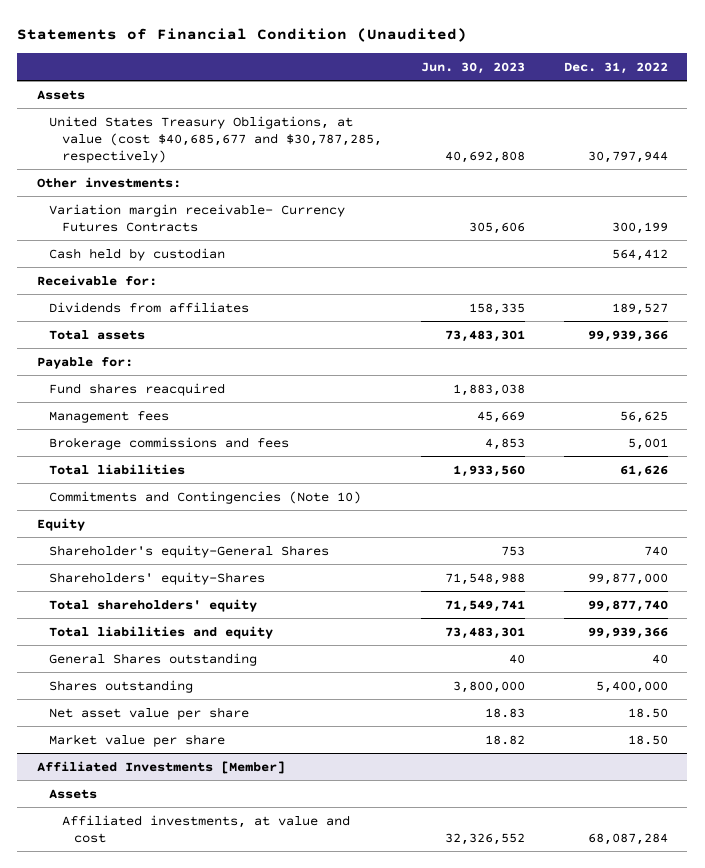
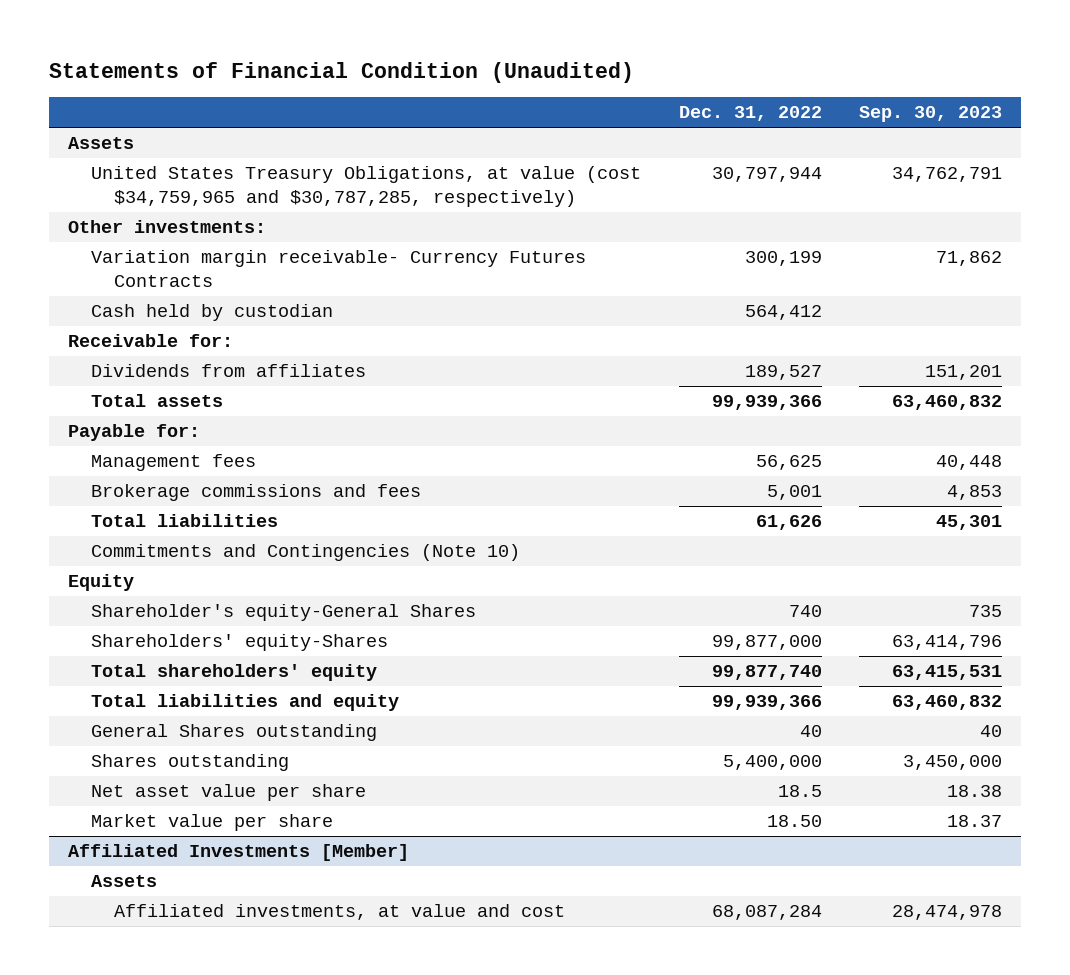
- | Jun. 30, 2023 | Dec. 31, 2022
+ | Dec. 31, 2022 | Sep. 30, 2023
- United States Treasury Obligations, at value (cost $40,685,677 and $30,787,285, respectively) | 40,692,808 | 30,797,944
+ United States Treasury Obligations, at value (cost $34,759,965 and $30,787,285, respectively) | 30,797,944 | 34,762,791
- Fund shares reacquired | 1,883,038 |
- Net asset value per share | 18.83 | 18.50
+ Net asset value per share | 18.5 | 18.38

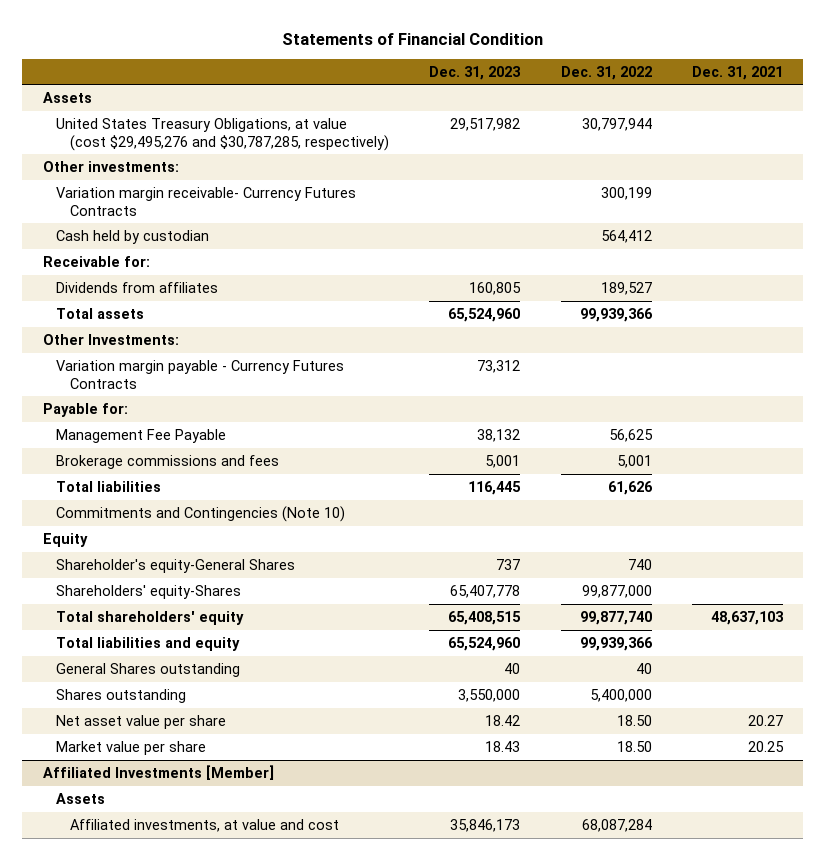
- Statements of Financial Condition (Unaudited)
+ Statements of Financial Condition
- | Dec. 31, 2022 | Sep. 30, 2023
+ | Dec. 31, 2023 | Dec. 31, 2022 | Dec. 31, 2021
- United States Treasury Obligations, at value (cost $34,759,965 and $30,787,285, respectively) | 30,797,944 | 34,762,791
+ United States Treasury Obligations, at value (cost $29,495,276 and $30,787,285, respectively) | 29,517,982 | 30,797,944 |
+ Other Investments:
+ Variation margin payable - Currency Futures Contracts | 73,312 | |
- Management fees | 56,625 | 40,448
+ Management Fee Payable | 38,132 | 56,625 |
- Net asset value per share | 18.5 | 18.38
+ Net asset value per share | 18.42 | 18.50 | 20.27

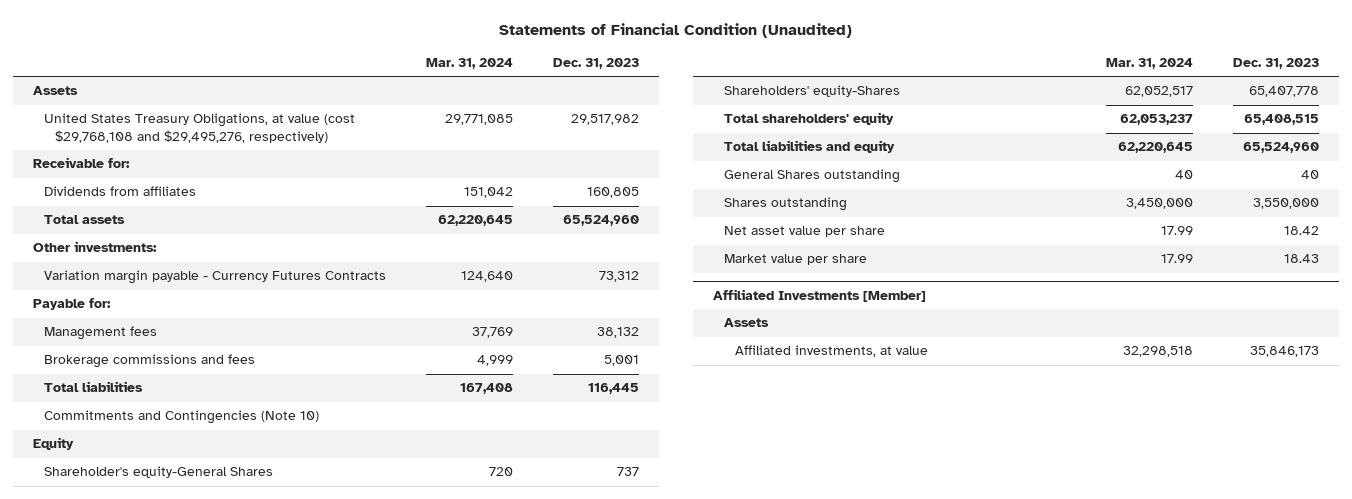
- Statements of Financial Condition
+ Statements of Financial Condition (Unaudited)
- | Dec. 31, 2023 | Dec. 31, 2022 | Dec. 31, 2021
+ | Mar. 31, 2024 | Dec. 31, 2023
- United States Treasury Obligations, at value (cost $29,495,276 and $30,787,285, respectively) | 29,517,982 | 30,797,944 |
- Variation margin receivable- Currency Futures Contracts | | 300,199 |
- Cash held by custodian | | 564,412 |
+ United States Treasury Obligations, at value (cost $29,768,108 and $29,495,276, respectively) | 29,771,085 | 29,517,982
- Other Investments:
moved down: Other investments:
- Management Fee Payable | 38,132 | 56,625 |
+ Management fees | 37,769 | 38,132
@ Affiliated Investments [Member]
- Affiliated investments, at value and cost | 35,846,173 | 68,087,284 |
+ Affiliated investments, at value | 32,298,518 | 35,846,173

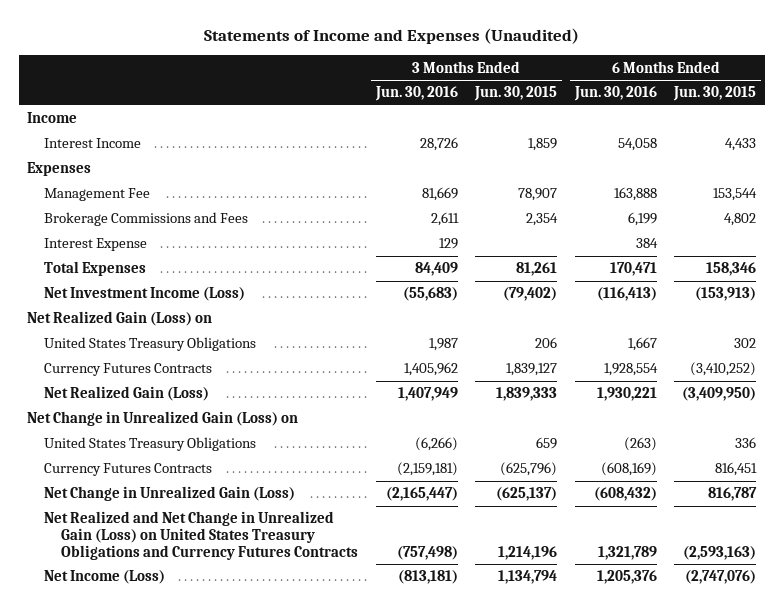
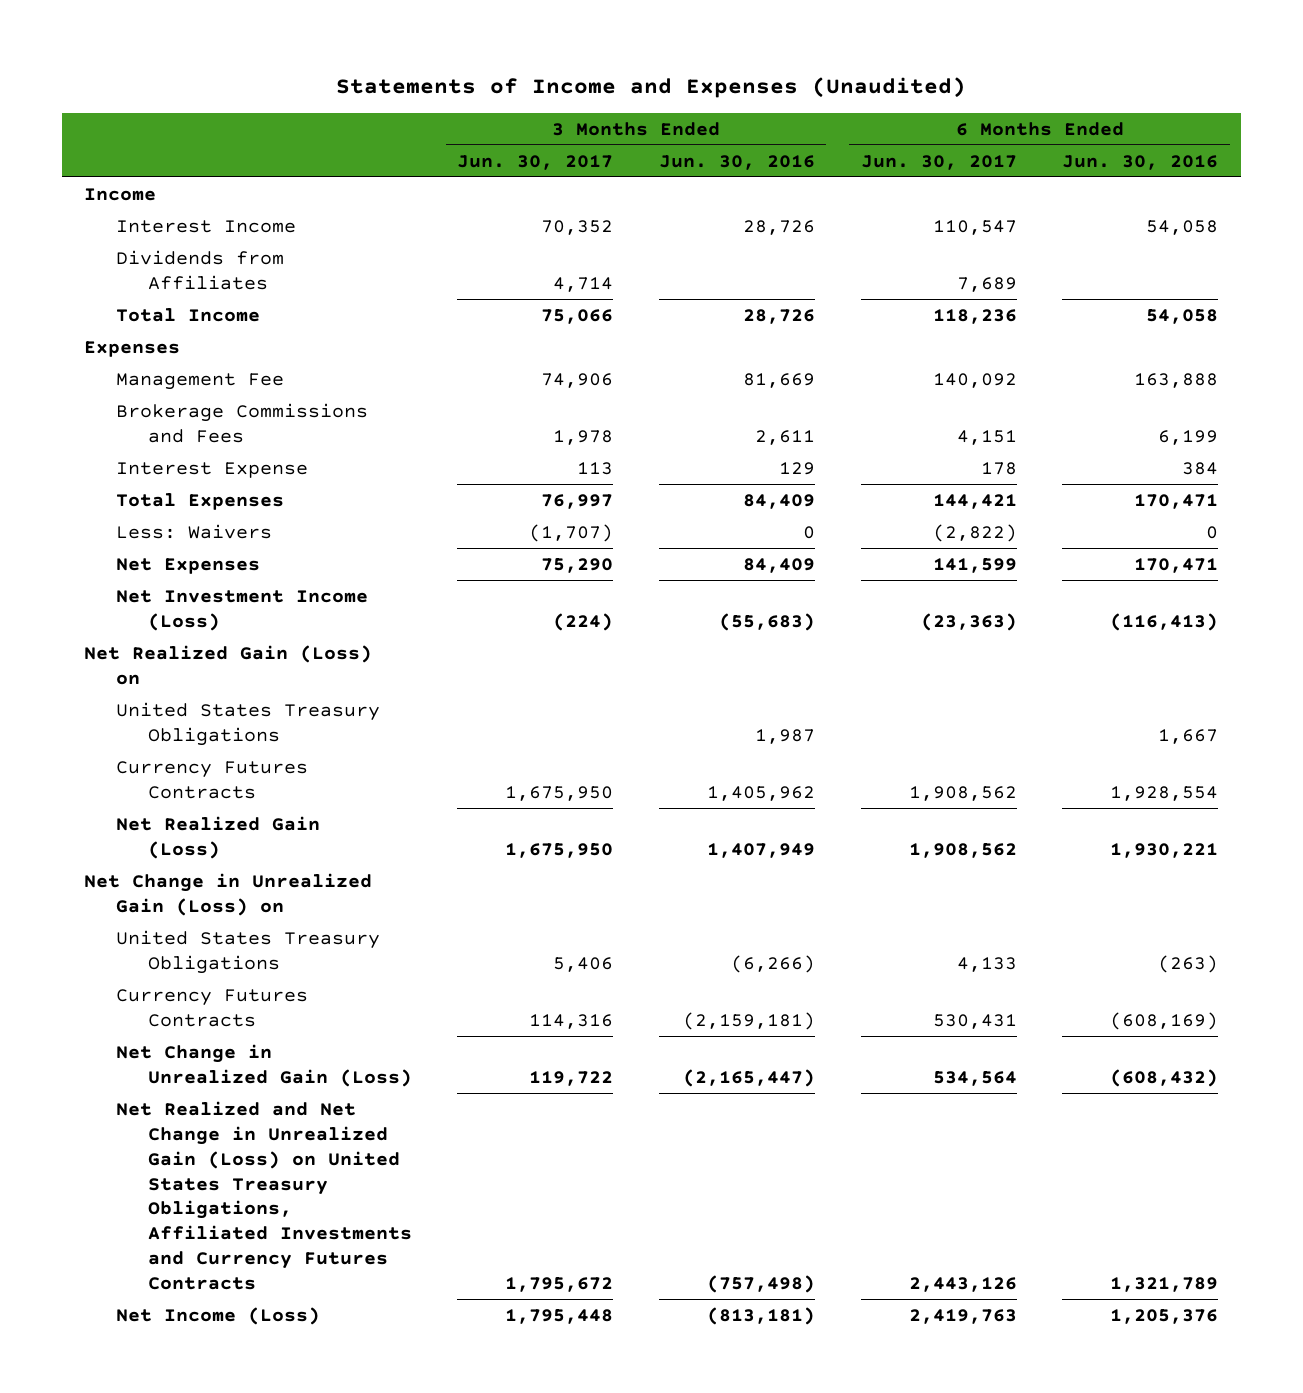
- | 3 Months Ended Jun. 30, 2016 | 3 Months Ended Jun. 30, 2015 | 6 Months Ended Jun. 30, 2016 | 6 Months Ended Jun. 30, 2015
+ | 3 Months Ended Jun. 30, 2017 | 3 Months Ended Jun. 30, 2016 | 6 Months Ended Jun. 30, 2017 | 6 Months Ended Jun. 30, 2016
+ Dividends from Affiliates | 4,714 | | 7,689 |
+ Total Income | 75,066 | 28,726 | 118,236 | 54,058
+ Less: Waivers | (1,707) | 0 | (2,822) | 0
+ Net Expenses | 75,290 | 84,409 | 141,599 | 170,471
- Net Realized and Net Change in Unrealized Gain (Loss) on United States Treasury Obligations and Currency Futures Contracts | (757,498) | 1,214,196 | 1,321,789 | (2,593,163)
+ Net Realized and Net Change in Unrealized Gain (Loss) on United States Treasury Obligations, Affiliated Investments and Currency Futures Contracts | 1,795,672 | (757,498) | 2,443,126 | 1,321,789

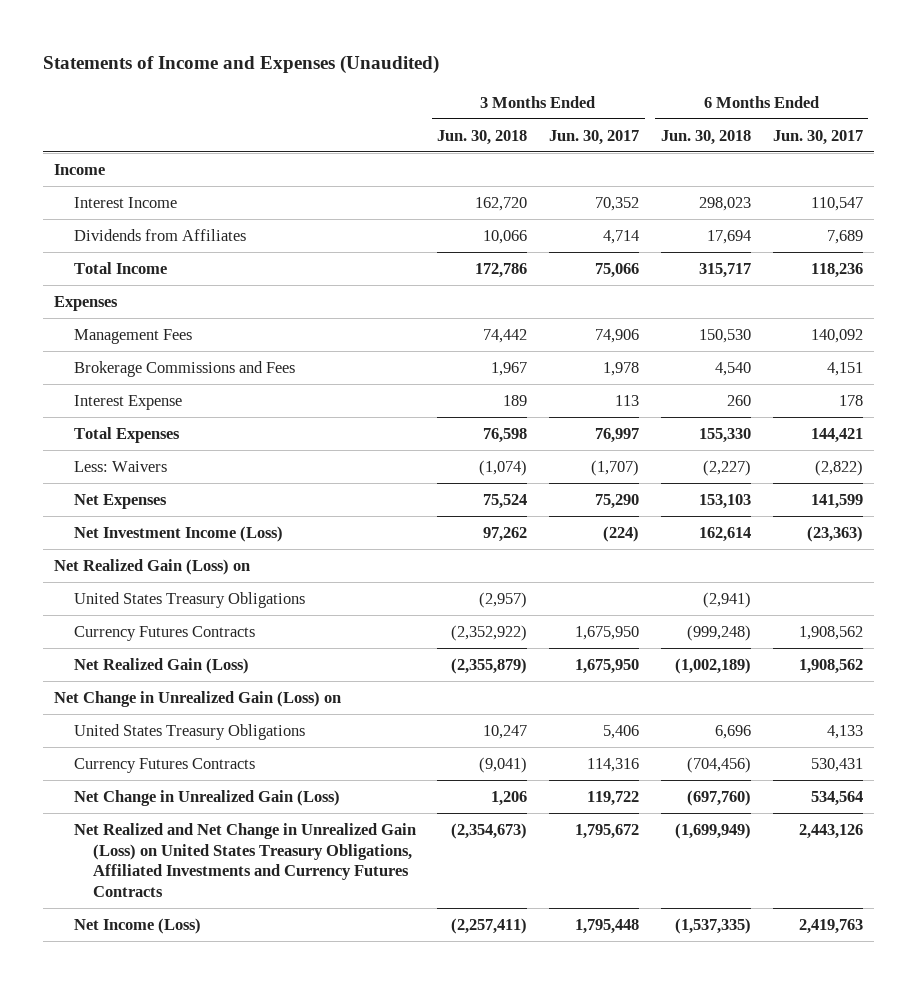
- | 3 Months Ended Jun. 30, 2017 | 3 Months Ended Jun. 30, 2016 | 6 Months Ended Jun. 30, 2017 | 6 Months Ended Jun. 30, 2016
+ | 3 Months Ended Jun. 30, 2018 | 3 Months Ended Jun. 30, 2017 | 6 Months Ended Jun. 30, 2018 | 6 Months Ended Jun. 30, 2017
- Management Fee | 74,906 | 81,669 | 140,092 | 163,888
+ Management Fees | 74,442 | 74,906 | 150,530 | 140,092

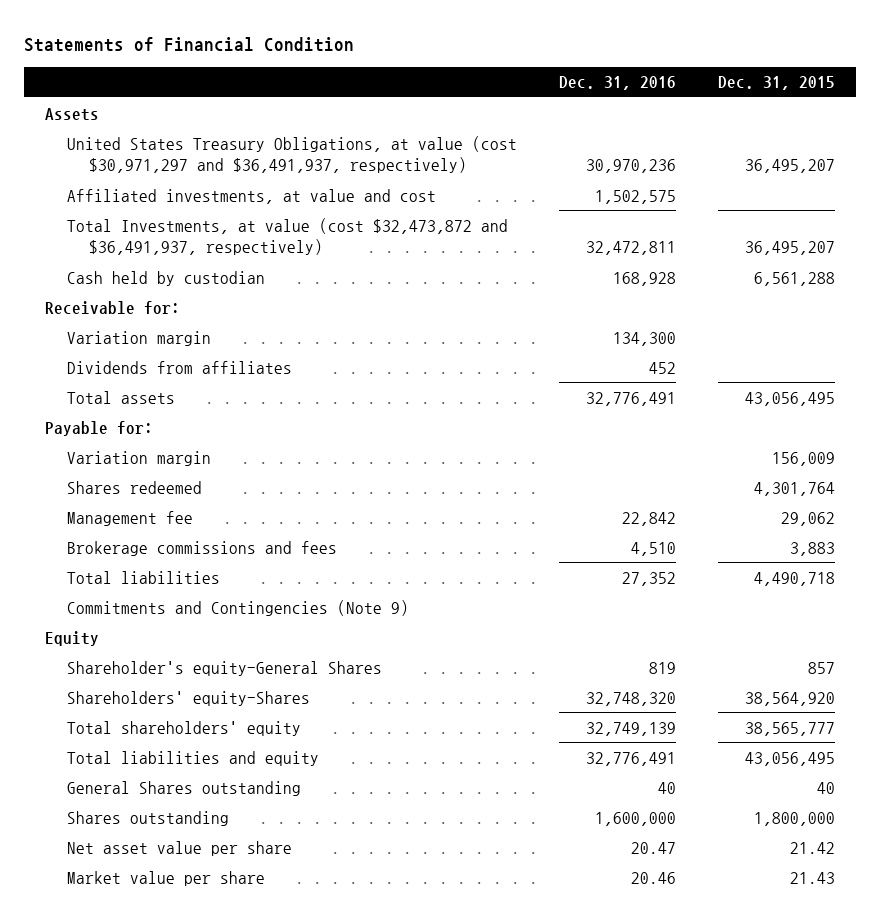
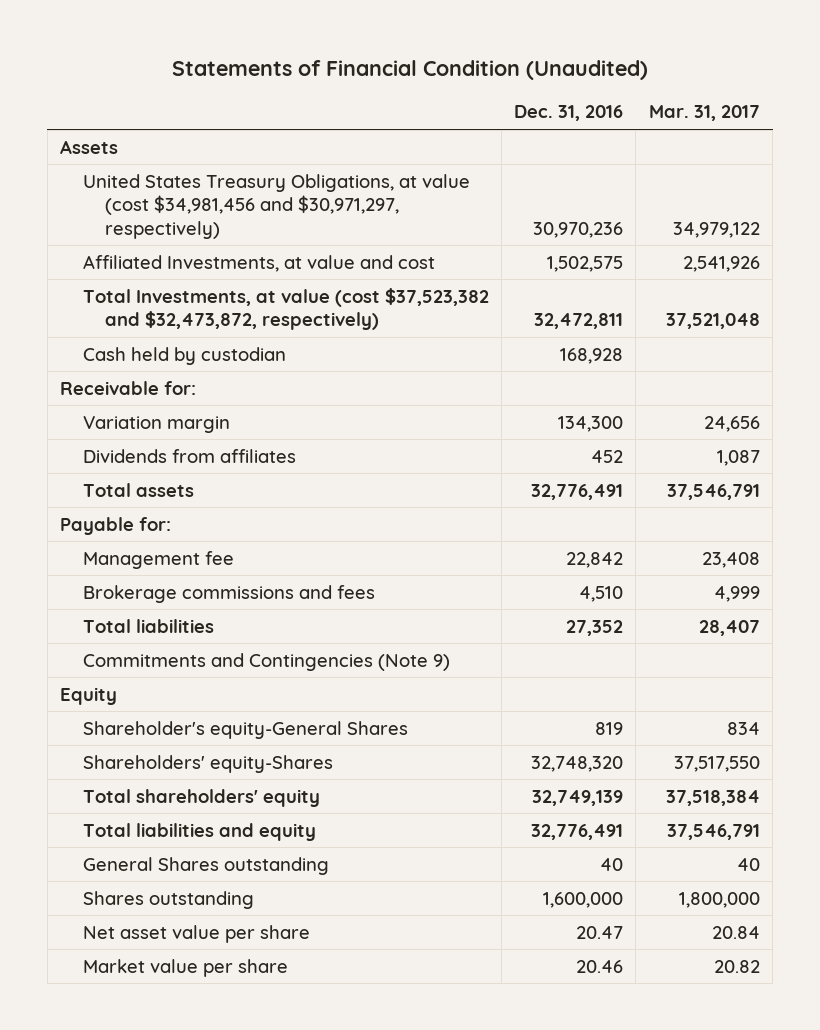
- Statements of Financial Condition
+ Statements of Financial Condition (Unaudited)
- | Dec. 31, 2016 | Dec. 31, 2015
+ | Dec. 31, 2016 | Mar. 31, 2017
- United States Treasury Obligations, at value (cost $30,971,297 and $36,491,937, respectively) | 30,970,236 | 36,495,207
- Affiliated investments, at value and cost | 1,502,575 |
- Total Investments, at value (cost $32,473,872 and $36,491,937, respectively) | 32,472,811 | 36,495,207
+ United States Treasury Obligations, at value (cost $34,981,456 and $30,971,297, respectively) | 30,970,236 | 34,979,122
+ Affiliated Investments, at value and cost | 1,502,575 | 2,541,926
+ Total Investments, at value (cost $37,523,382 and $32,473,872, respectively) | 32,472,811 | 37,521,048
- Variation margin | | 156,009
- Shares redeemed | | 4,301,764

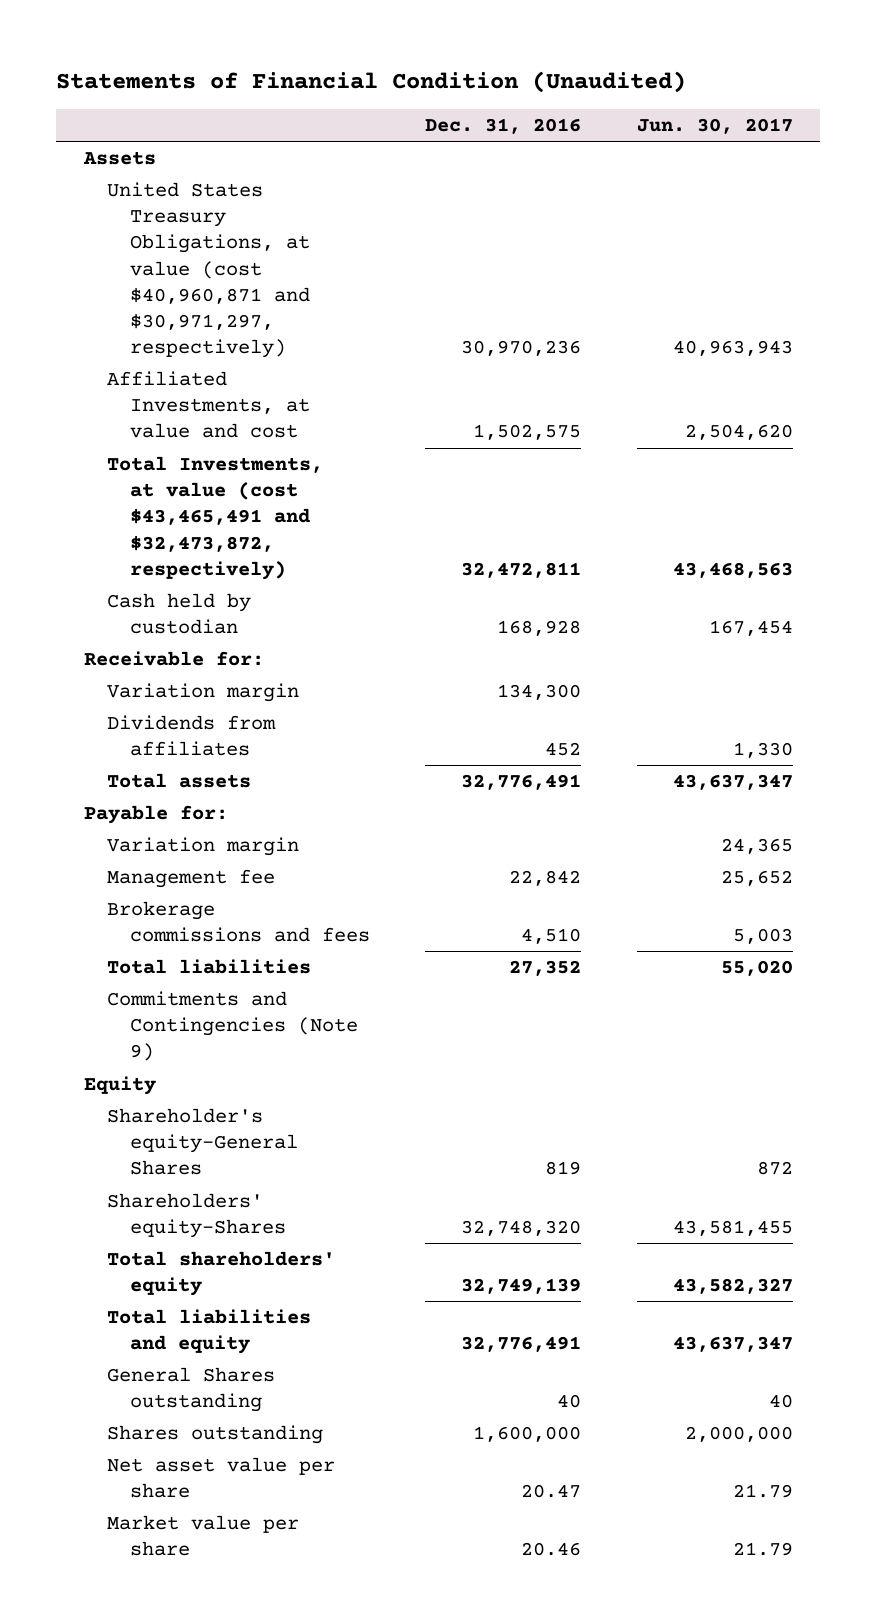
- | Dec. 31, 2016 | Mar. 31, 2017
+ | Dec. 31, 2016 | Jun. 30, 2017
- United States Treasury Obligations, at value (cost $34,981,456 and $30,971,297, respectively) | 30,970,236 | 34,979,122
+ United States Treasury Obligations, at value (cost $40,960,871 and $30,971,297, respectively) | 30,970,236 | 40,963,943
- Total Investments, at value (cost $37,523,382 and $32,473,872, respectively) | 32,472,811 | 37,521,048
+ Total Investments, at value (cost $43,465,491 and $32,473,872, respectively) | 32,472,811 | 43,468,563
+ Variation margin | | 24,365

